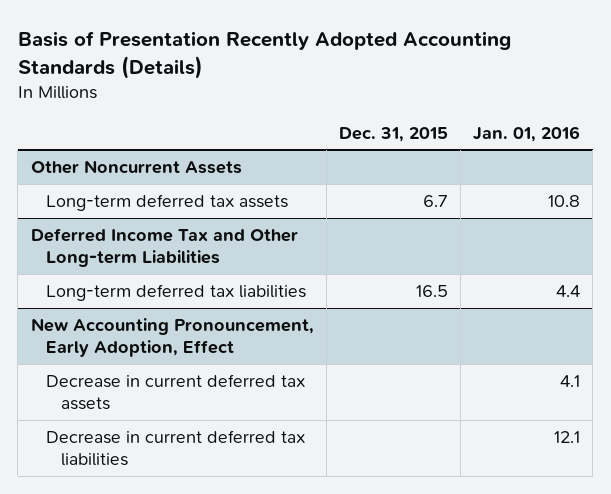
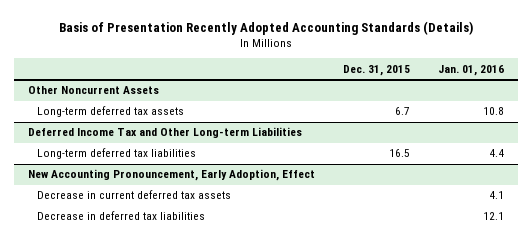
@ New Accounting Pronouncement, Early Adoption, Effect
- Decrease in current deferred tax liabilities | | 12.1
+ Decrease in deferred tax liabilities | | 12.1

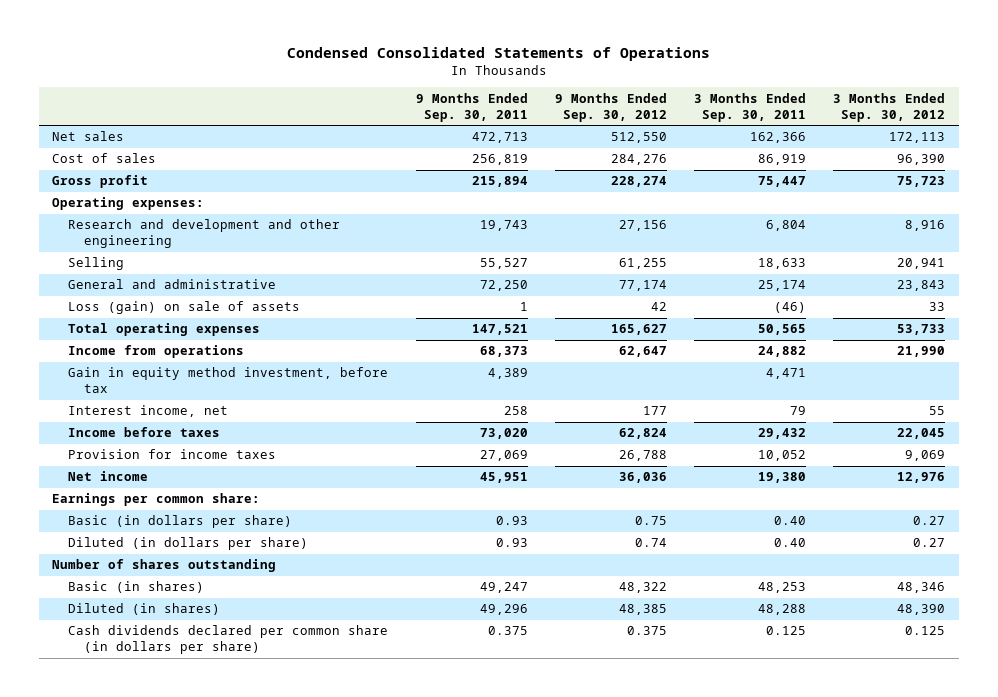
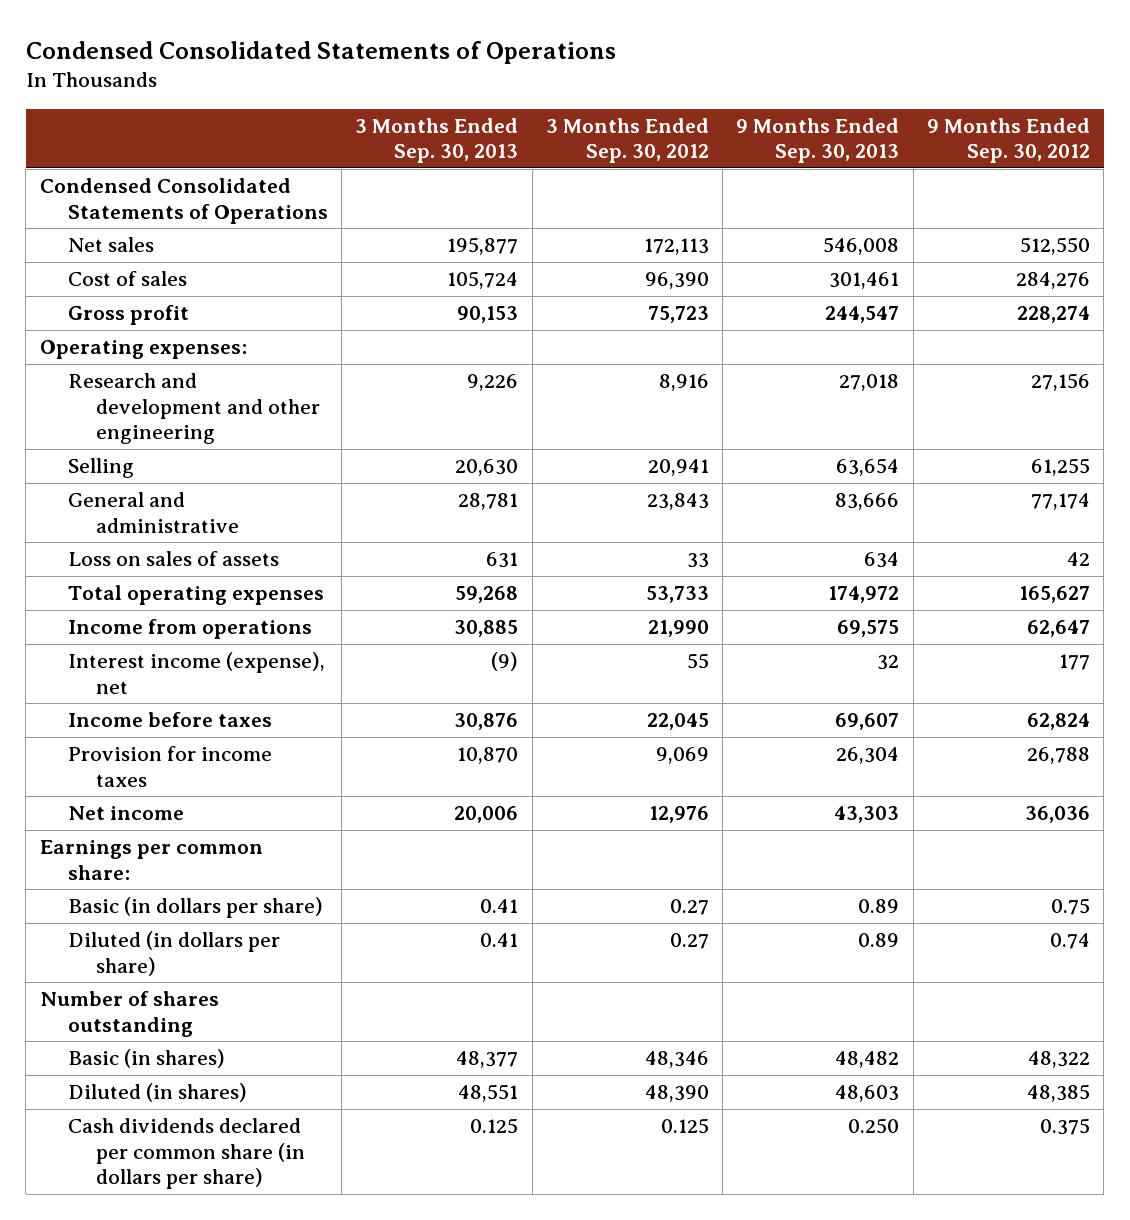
- | 9 Months Ended Sep. 30, 2011 | 9 Months Ended Sep. 30, 2012 | 3 Months Ended Sep. 30, 2011 | 3 Months Ended Sep. 30, 2012
+ | 3 Months Ended Sep. 30, 2013 | 3 Months Ended Sep. 30, 2012 | 9 Months Ended Sep. 30, 2013 | 9 Months Ended Sep. 30, 2012
+ Condensed Consolidated Statements of Operations
- Loss (gain) on sale of assets | 1 | 42 | (46) | 33
+ Loss on sales of assets | 631 | 33 | 634 | 42
- Gain in equity method investment, before tax | 4,389 | | 4,471 |
- Interest income, net | 258 | 177 | 79 | 55
+ Interest income (expense), net | (9) | 55 | 32 | 177

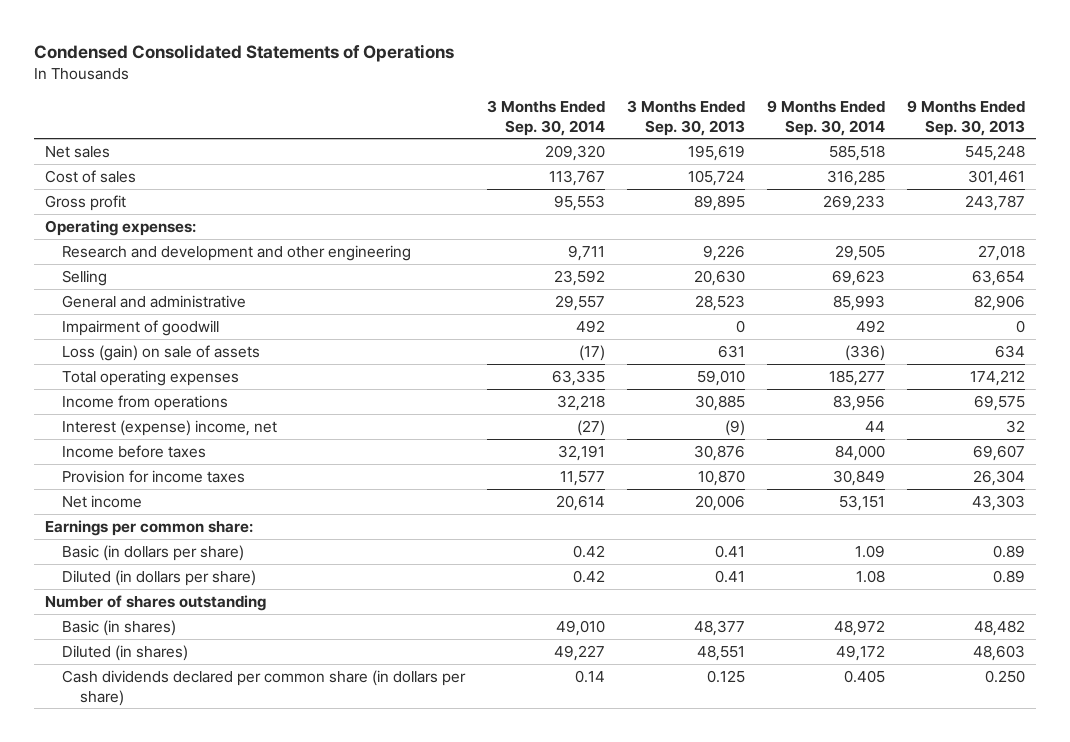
- | 3 Months Ended Sep. 30, 2013 | 3 Months Ended Sep. 30, 2012 | 9 Months Ended Sep. 30, 2013 | 9 Months Ended Sep. 30, 2012
+ | 3 Months Ended Sep. 30, 2014 | 3 Months Ended Sep. 30, 2013 | 9 Months Ended Sep. 30, 2014 | 9 Months Ended Sep. 30, 2013
- Condensed Consolidated Statements of Operations
- Net sales | 195,877 | 172,113 | 546,008 | 512,550
+ Net sales | 209,320 | 195,619 | 585,518 | 545,248
- Gross profit | 90,153 | 75,723 | 244,547 | 228,274
+ Gross profit | 95,553 | 89,895 | 269,233 | 243,787
- General and administrative | 28,781 | 23,843 | 83,666 | 77,174
- Loss on sales of assets | 631 | 33 | 634 | 42
- Total operating expenses | 59,268 | 53,733 | 174,972 | 165,627
+ General and administrative | 29,557 | 28,523 | 85,993 | 82,906
+ Impairment of goodwill | 492 | 0 | 492 | 0
+ Loss (gain) on sale of assets | (17) | 631 | (336) | 634
+ Total operating expenses | 63,335 | 59,010 | 185,277 | 174,212
- Interest income (expense), net | (9) | 55 | 32 | 177
+ Interest (expense) income, net | (27) | (9) | 44 | 32

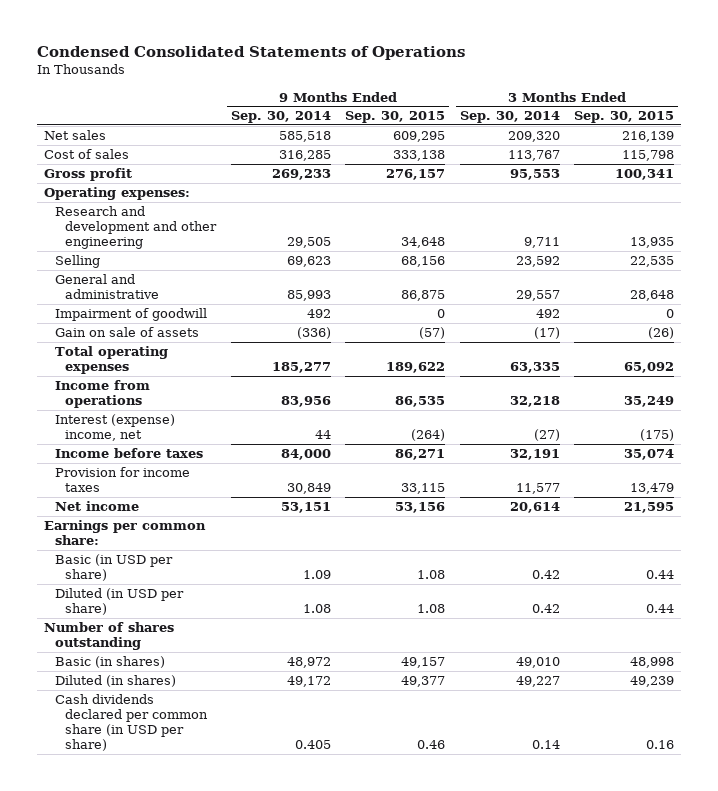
- | 3 Months Ended Sep. 30, 2014 | 3 Months Ended Sep. 30, 2013 | 9 Months Ended Sep. 30, 2014 | 9 Months Ended Sep. 30, 2013
+ | 9 Months Ended Sep. 30, 2014 | 9 Months Ended Sep. 30, 2015 | 3 Months Ended Sep. 30, 2014 | 3 Months Ended Sep. 30, 2015
- Loss (gain) on sale of assets | (17) | 631 | (336) | 634
+ Gain on sale of assets | (336) | (57) | (17) | (26)
- Basic (in dollars per share) | 0.42 | 0.41 | 1.09 | 0.89
- Diluted (in dollars per share) | 0.42 | 0.41 | 1.08 | 0.89
+ Basic (in USD per share) | 1.09 | 1.08 | 0.42 | 0.44
+ Diluted (in USD per share) | 1.08 | 1.08 | 0.42 | 0.44
- Cash dividends declared per common share (in dollars per share) | 0.14 | 0.125 | 0.405 | 0.250
+ Cash dividends declared per common share (in USD per share) | 0.405 | 0.46 | 0.14 | 0.16

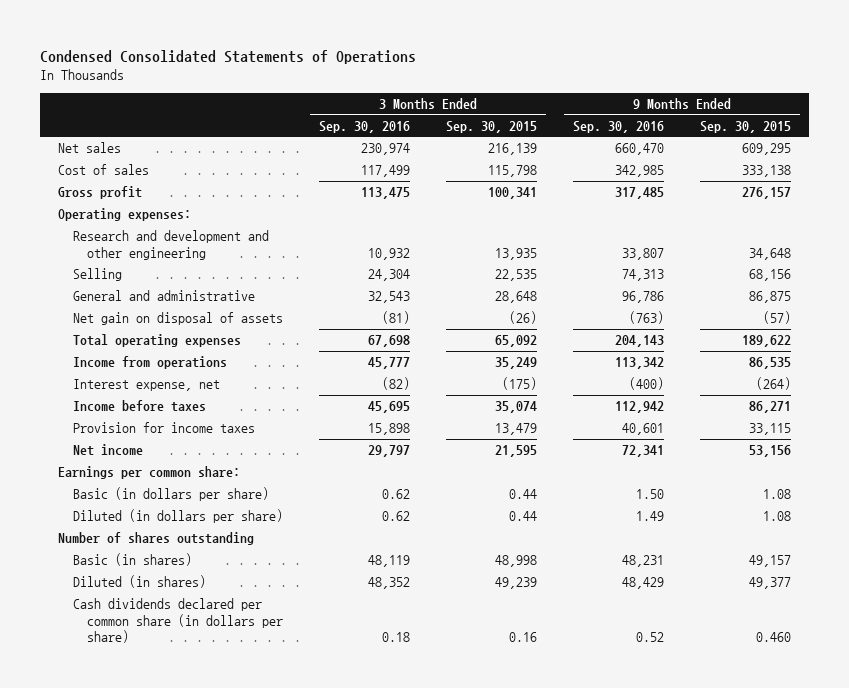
- | 9 Months Ended Sep. 30, 2014 | 9 Months Ended Sep. 30, 2015 | 3 Months Ended Sep. 30, 2014 | 3 Months Ended Sep. 30, 2015
+ | 3 Months Ended Sep. 30, 2016 | 3 Months Ended Sep. 30, 2015 | 9 Months Ended Sep. 30, 2016 | 9 Months Ended Sep. 30, 2015
- Impairment of goodwill | 492 | 0 | 492 | 0
- Gain on sale of assets | (336) | (57) | (17) | (26)
+ Net gain on disposal of assets | (81) | (26) | (763) | (57)
- Interest (expense) income, net | 44 | (264) | (27) | (175)
+ Interest expense, net | (82) | (175) | (400) | (264)
- Basic (in USD per share) | 1.09 | 1.08 | 0.42 | 0.44
- Diluted (in USD per share) | 1.08 | 1.08 | 0.42 | 0.44
+ Basic (in dollars per share) | 0.62 | 0.44 | 1.50 | 1.08
+ Diluted (in dollars per share) | 0.62 | 0.44 | 1.49 | 1.08
- Cash dividends declared per common share (in USD per share) | 0.405 | 0.46 | 0.14 | 0.16
+ Cash dividends declared per common share (in dollars per share) | 0.18 | 0.16 | 0.52 | 0.460

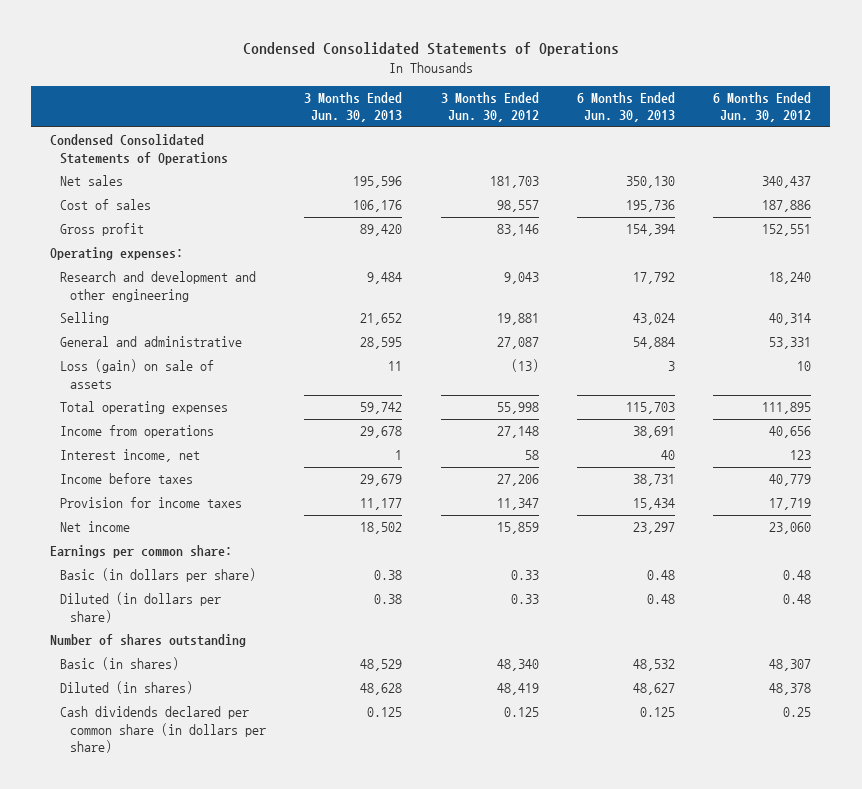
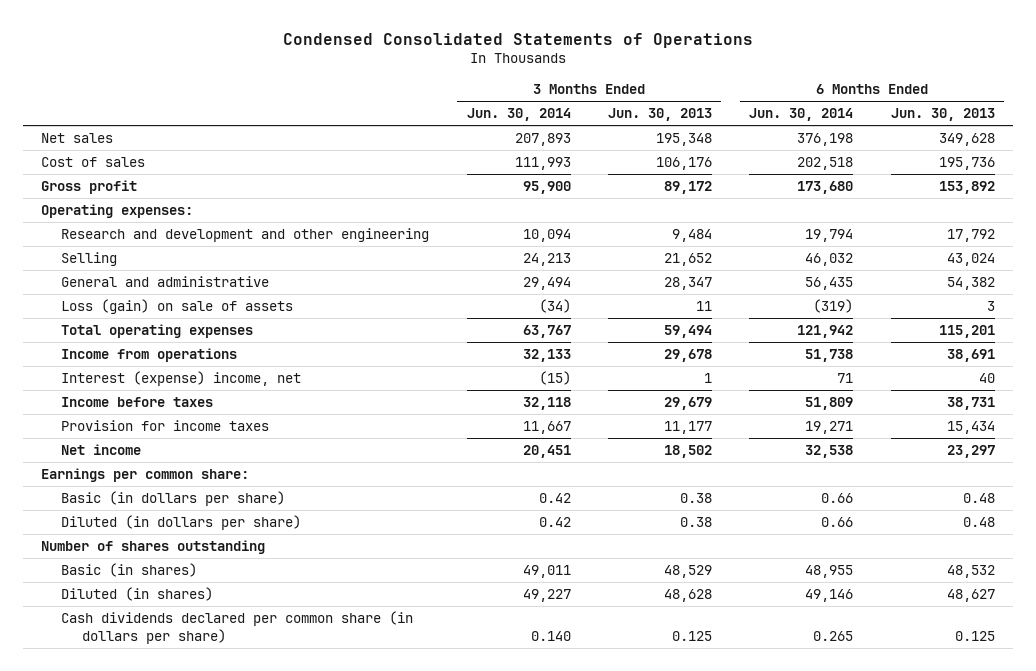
- | 3 Months Ended Jun. 30, 2013 | 3 Months Ended Jun. 30, 2012 | 6 Months Ended Jun. 30, 2013 | 6 Months Ended Jun. 30, 2012
+ | 3 Months Ended Jun. 30, 2014 | 3 Months Ended Jun. 30, 2013 | 6 Months Ended Jun. 30, 2014 | 6 Months Ended Jun. 30, 2013
- Condensed Consolidated Statements of Operations
- Net sales | 195,596 | 181,703 | 350,130 | 340,437
+ Net sales | 207,893 | 195,348 | 376,198 | 349,628
- Gross profit | 89,420 | 83,146 | 154,394 | 152,551
+ Gross profit | 95,900 | 89,172 | 173,680 | 153,892
- General and administrative | 28,595 | 27,087 | 54,884 | 53,331
+ General and administrative | 29,494 | 28,347 | 56,435 | 54,382
- Total operating expenses | 59,742 | 55,998 | 115,703 | 111,895
+ Total operating expenses | 63,767 | 59,494 | 121,942 | 115,201
- Interest income, net | 1 | 58 | 40 | 123
+ Interest (expense) income, net | (15) | 1 | 71 | 40

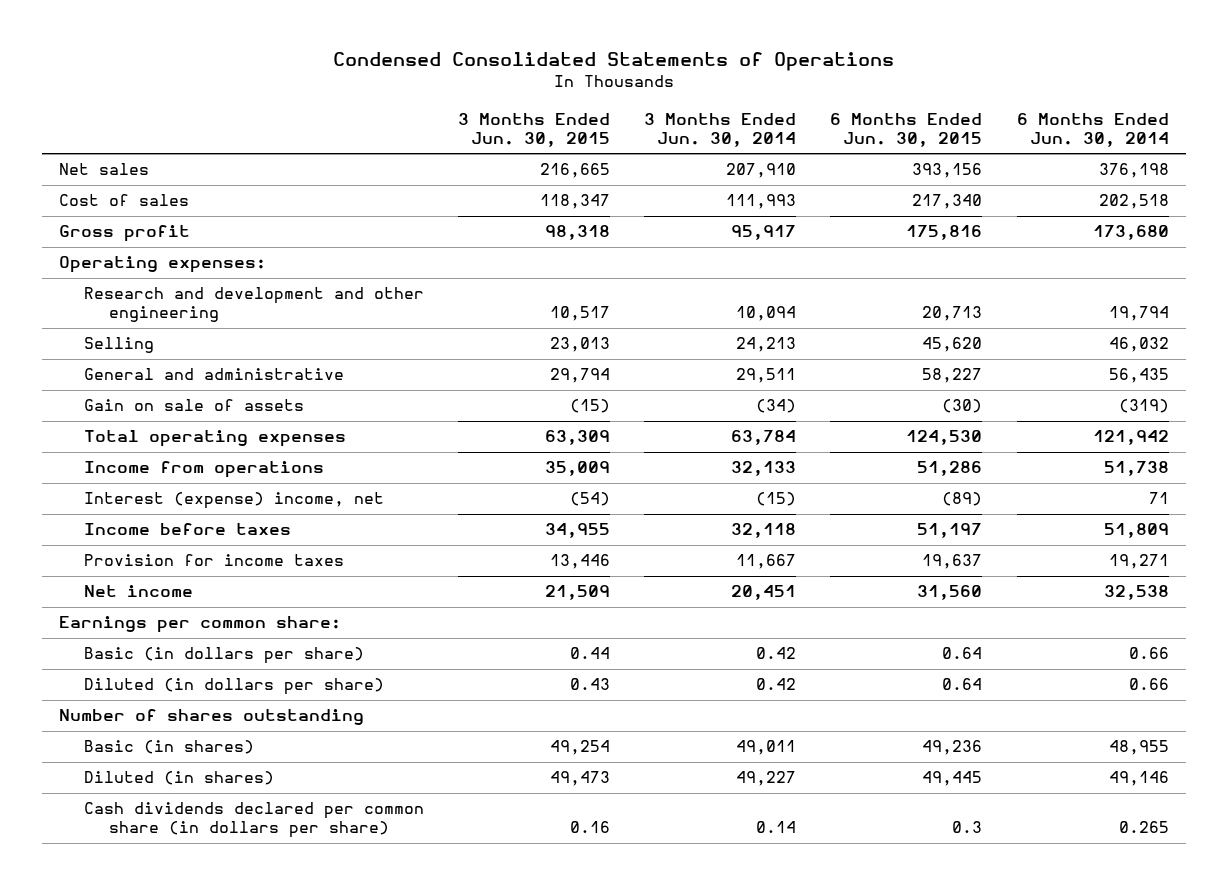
- | 3 Months Ended Jun. 30, 2014 | 3 Months Ended Jun. 30, 2013 | 6 Months Ended Jun. 30, 2014 | 6 Months Ended Jun. 30, 2013
+ | 3 Months Ended Jun. 30, 2015 | 3 Months Ended Jun. 30, 2014 | 6 Months Ended Jun. 30, 2015 | 6 Months Ended Jun. 30, 2014
- Net sales | 207,893 | 195,348 | 376,198 | 349,628
+ Net sales | 216,665 | 207,910 | 393,156 | 376,198
- Gross profit | 95,900 | 89,172 | 173,680 | 153,892
+ Gross profit | 98,318 | 95,917 | 175,816 | 173,680
- General and administrative | 29,494 | 28,347 | 56,435 | 54,382
- Loss (gain) on sale of assets | (34) | 11 | (319) | 3
- Total operating expenses | 63,767 | 59,494 | 121,942 | 115,201
+ General and administrative | 29,794 | 29,511 | 58,227 | 56,435
+ Gain on sale of assets | (15) | (34) | (30) | (319)
+ Total operating expenses | 63,309 | 63,784 | 124,530 | 121,942
- Cash dividends declared per common share (in dollars per share) | 0.140 | 0.125 | 0.265 | 0.125
+ Cash dividends declared per common share (in dollars per share) | 0.16 | 0.14 | 0.3 | 0.265

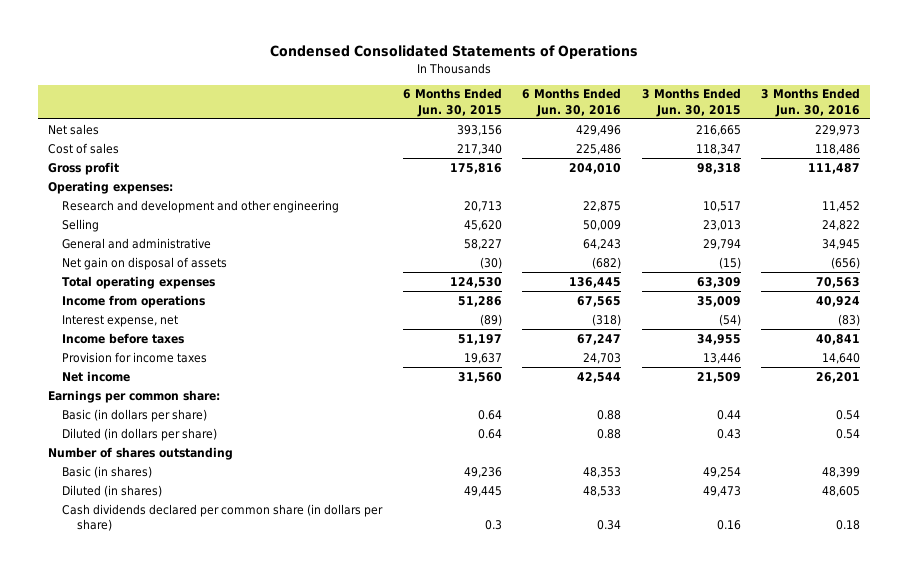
- | 3 Months Ended Jun. 30, 2015 | 3 Months Ended Jun. 30, 2014 | 6 Months Ended Jun. 30, 2015 | 6 Months Ended Jun. 30, 2014
+ | 6 Months Ended Jun. 30, 2015 | 6 Months Ended Jun. 30, 2016 | 3 Months Ended Jun. 30, 2015 | 3 Months Ended Jun. 30, 2016
- Gain on sale of assets | (15) | (34) | (30) | (319)
+ Net gain on disposal of assets | (30) | (682) | (15) | (656)
- Interest (expense) income, net | (54) | (15) | (89) | 71
+ Interest expense, net | (89) | (318) | (54) | (83)

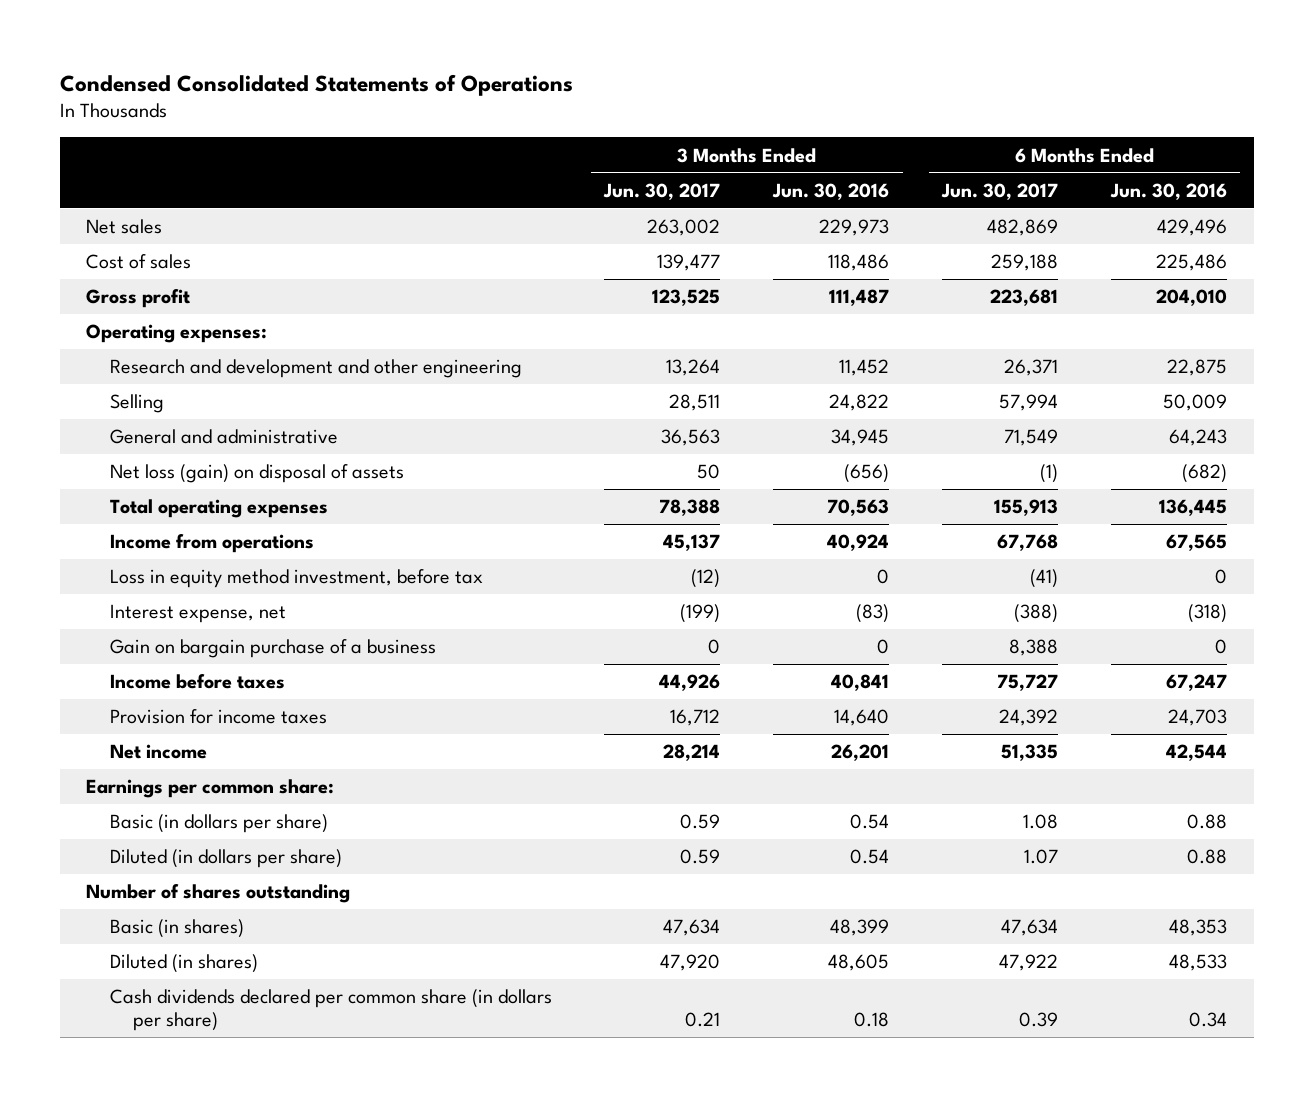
- | 6 Months Ended Jun. 30, 2015 | 6 Months Ended Jun. 30, 2016 | 3 Months Ended Jun. 30, 2015 | 3 Months Ended Jun. 30, 2016
+ | 3 Months Ended Jun. 30, 2017 | 3 Months Ended Jun. 30, 2016 | 6 Months Ended Jun. 30, 2017 | 6 Months Ended Jun. 30, 2016
- Net gain on disposal of assets | (30) | (682) | (15) | (656)
+ Net loss (gain) on disposal of assets | 50 | (656) | (1) | (682)
+ Loss in equity method investment, before tax | (12) | 0 | (41) | 0
+ Gain on bargain purchase of a business | 0 | 0 | 8,388 | 0

